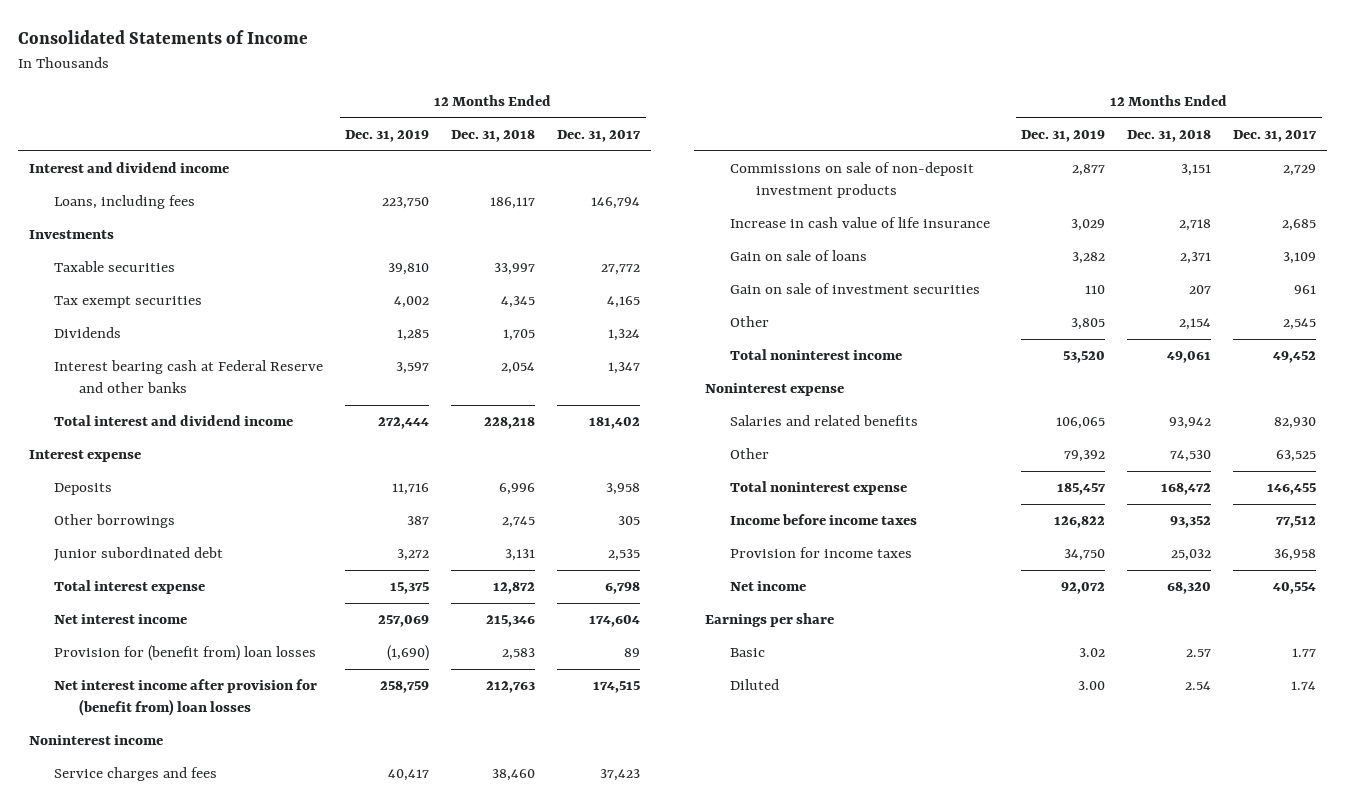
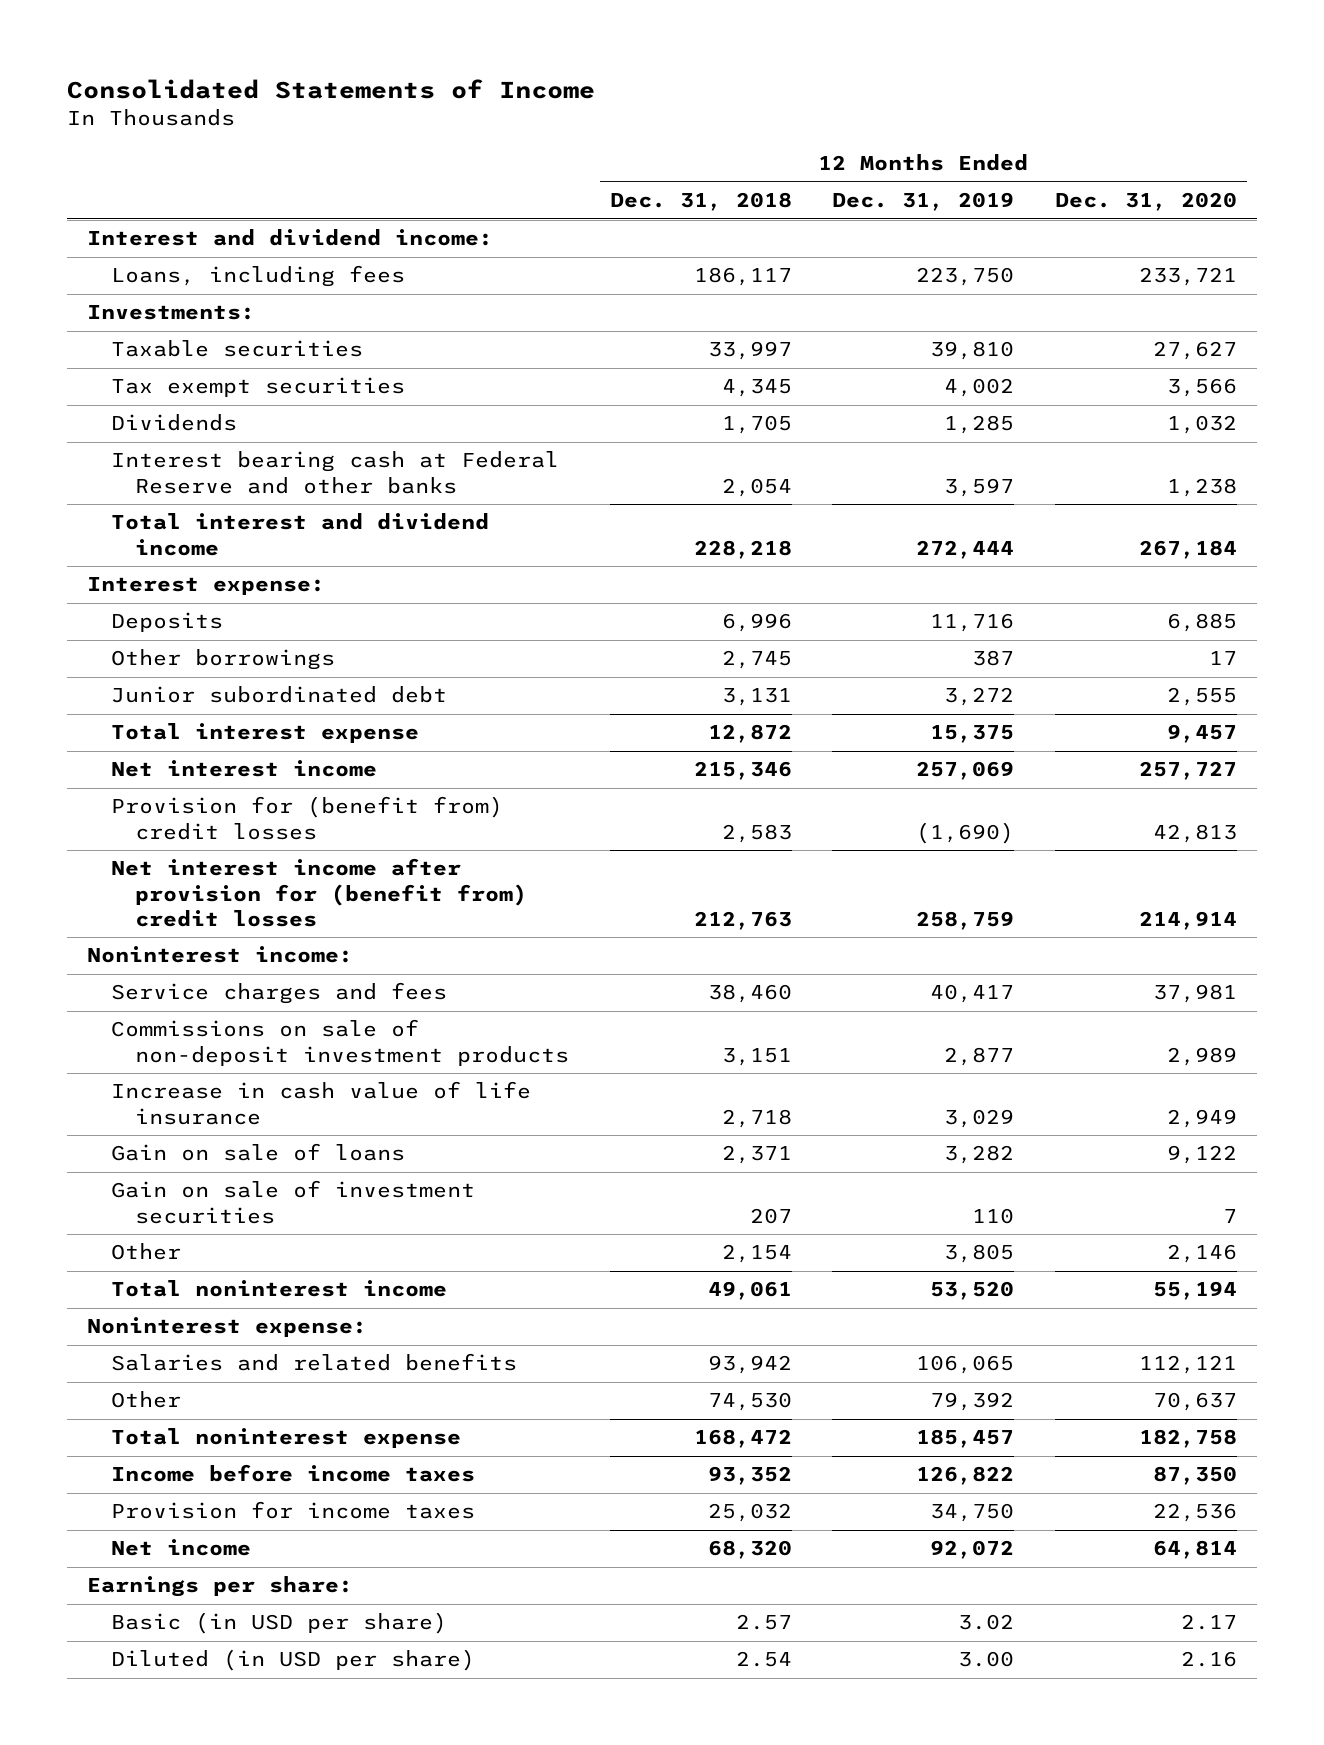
- | 12 Months Ended Dec. 31, 2019 | 12 Months Ended Dec. 31, 2018 | 12 Months Ended Dec. 31, 2017
+ | 12 Months Ended Dec. 31, 2018 | 12 Months Ended Dec. 31, 2019 | 12 Months Ended Dec. 31, 2020
- Interest and dividend income
+ Interest and dividend income:
- Investments
+ Investments:
- Interest expense
+ Interest expense:
- Provision for (benefit from) loan losses | (1,690) | 2,583 | 89
- Net interest income after provision for (benefit from) loan losses | 258,759 | 212,763 | 174,515
- Noninterest income
+ Provision for (benefit from) credit losses | 2,583 | (1,690) | 42,813
+ Net interest income after provision for (benefit from) credit losses | 212,763 | 258,759 | 214,914
+ Noninterest income:
- Noninterest expense
+ Noninterest expense:
- Earnings per share
- Basic | 3.02 | 2.57 | 1.77
- Diluted | 3.00 | 2.54 | 1.74
+ Earnings per share:
+ Basic (in USD per share) | 2.57 | 3.02 | 2.17
+ Diluted (in USD per share) | 2.54 | 3.00 | 2.16

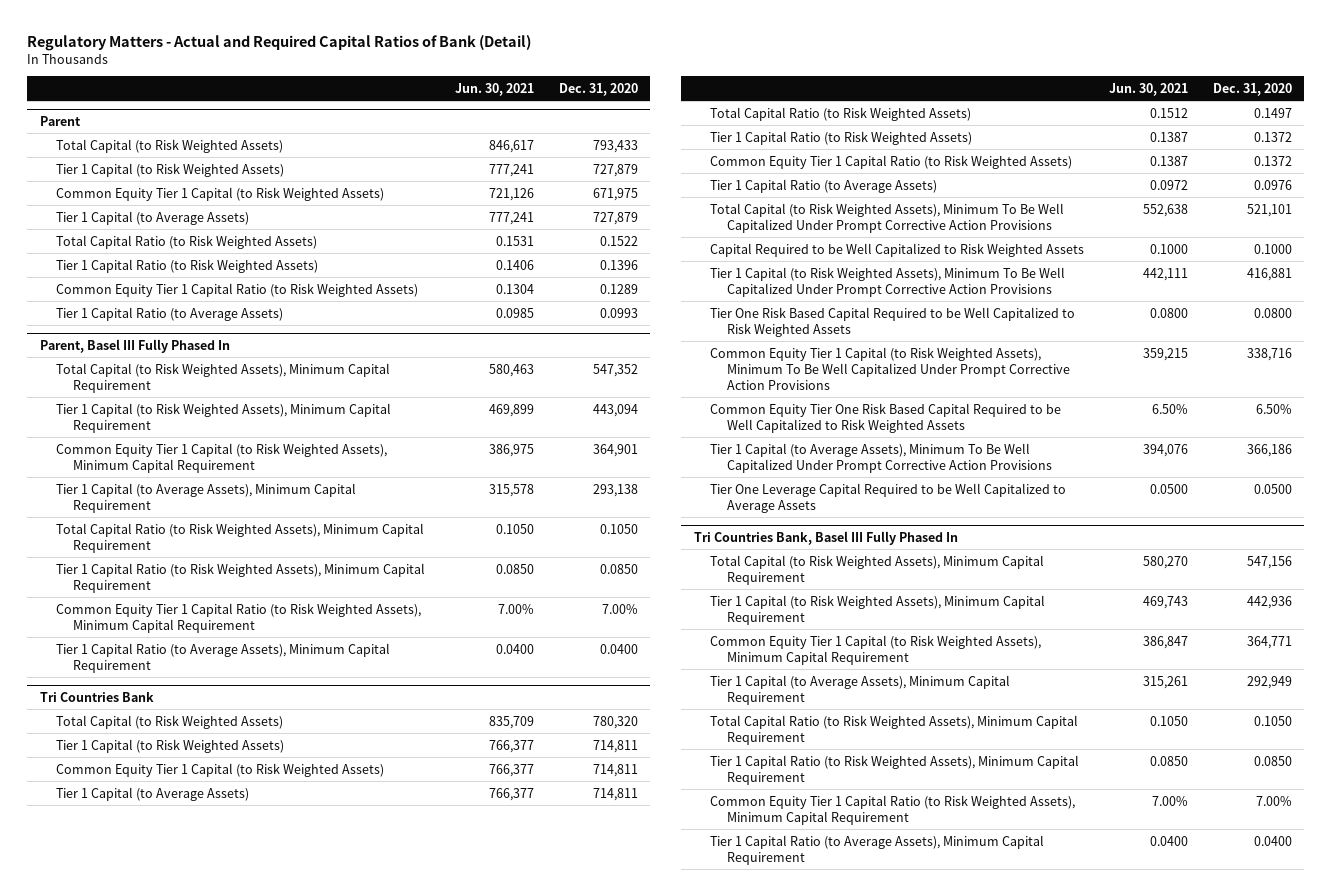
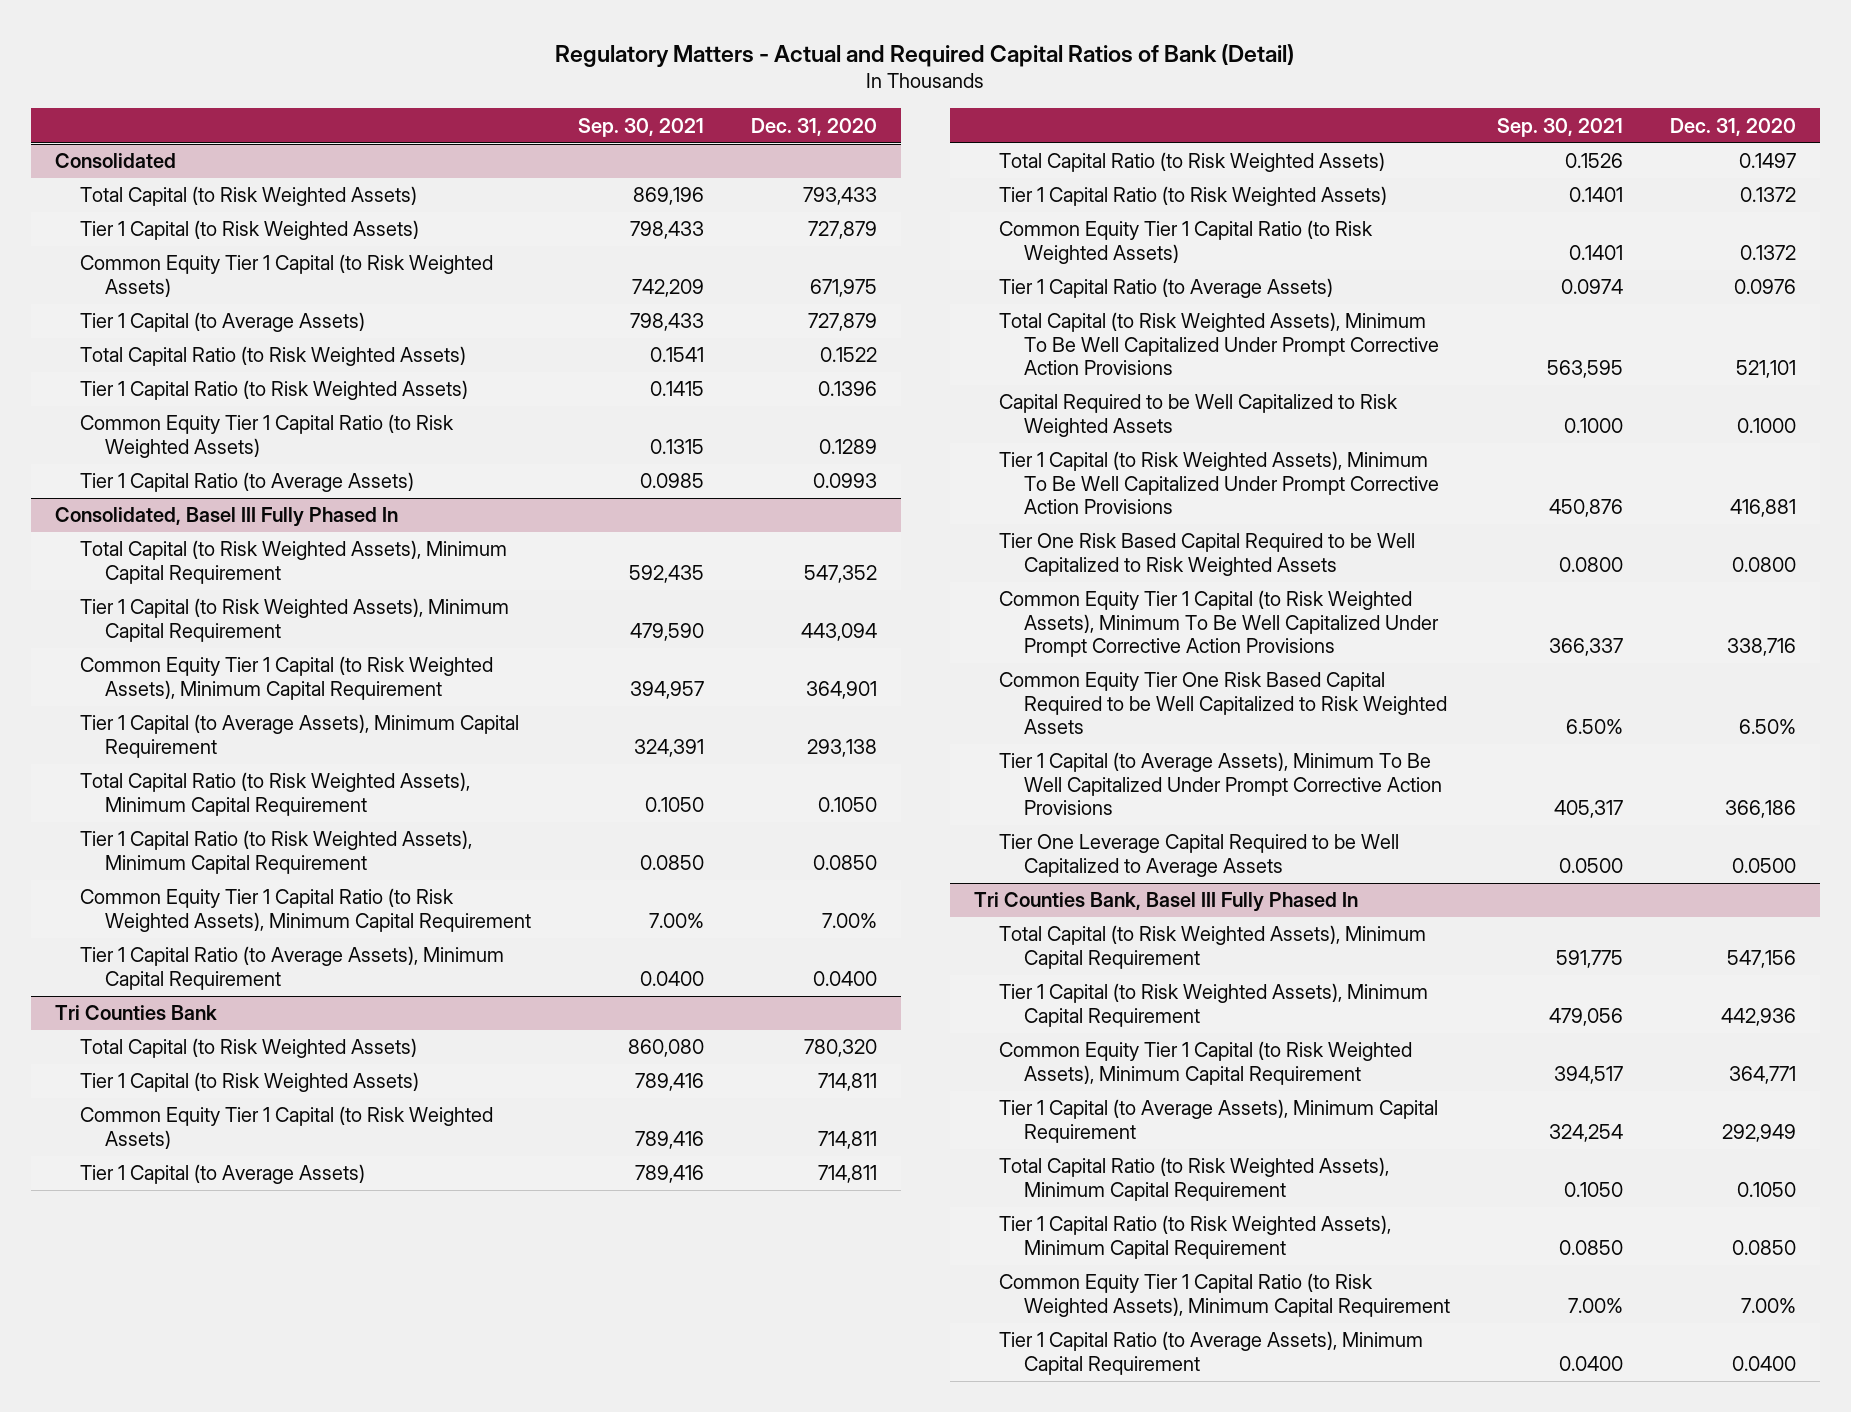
- | Jun. 30, 2021 | Dec. 31, 2020
+ | Sep. 30, 2021 | Dec. 31, 2020
- Parent
+ Consolidated
- Parent, Basel III Fully Phased In
+ Consolidated, Basel III Fully Phased In
- Tri Countries Bank
+ Tri Counties Bank
- Tri Countries Bank, Basel III Fully Phased In
+ Tri Counties Bank, Basel III Fully Phased In

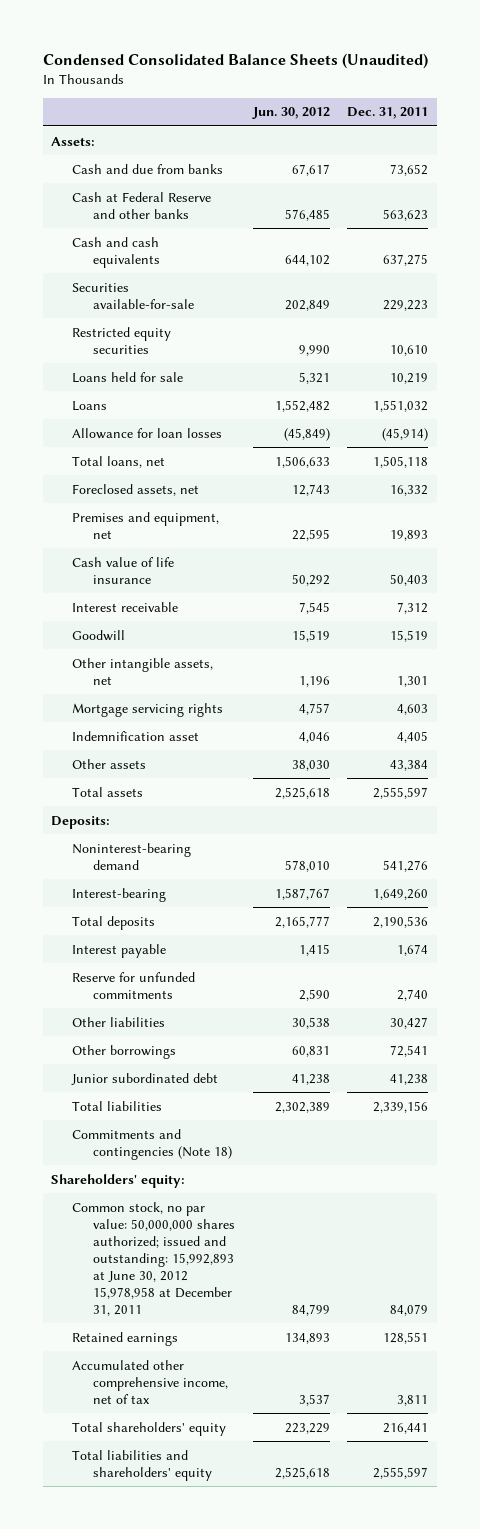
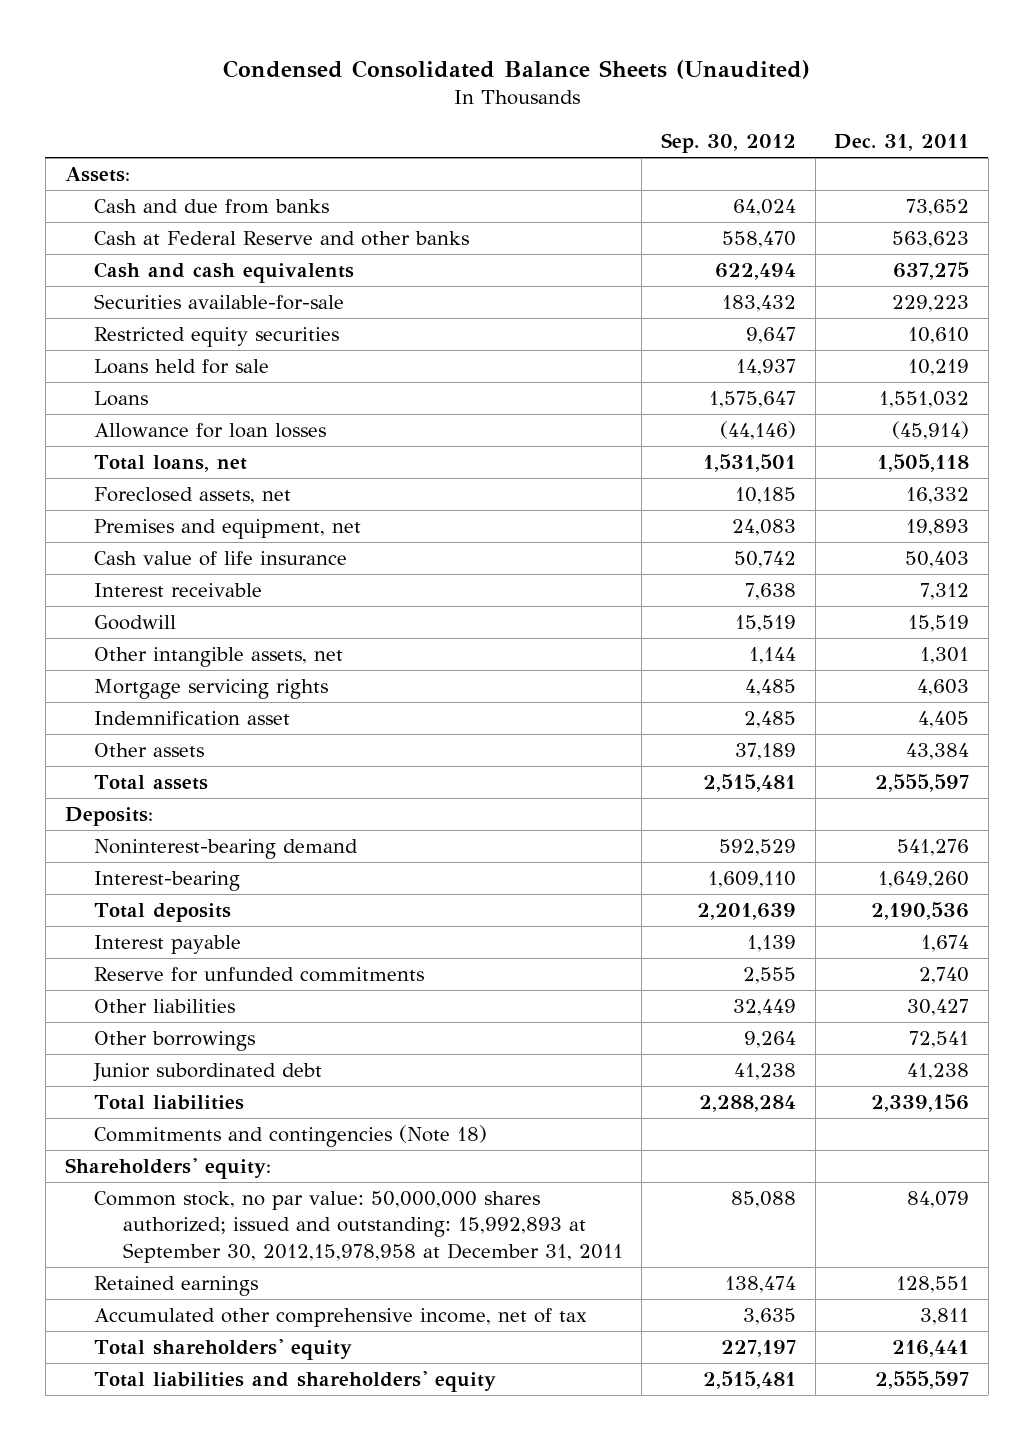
- | Jun. 30, 2012 | Dec. 31, 2011
+ | Sep. 30, 2012 | Dec. 31, 2011
- Common stock, no par value: 50,000,000 shares authorized; issued and outstanding: 15,992,893 at June 30, 2012 15,978,958 at December 31, 2011 | 84,799 | 84,079
+ Common stock, no par value: 50,000,000 shares authorized; issued and outstanding: 15,992,893 at September 30, 2012,15,978,958 at December 31, 2011 | 85,088 | 84,079

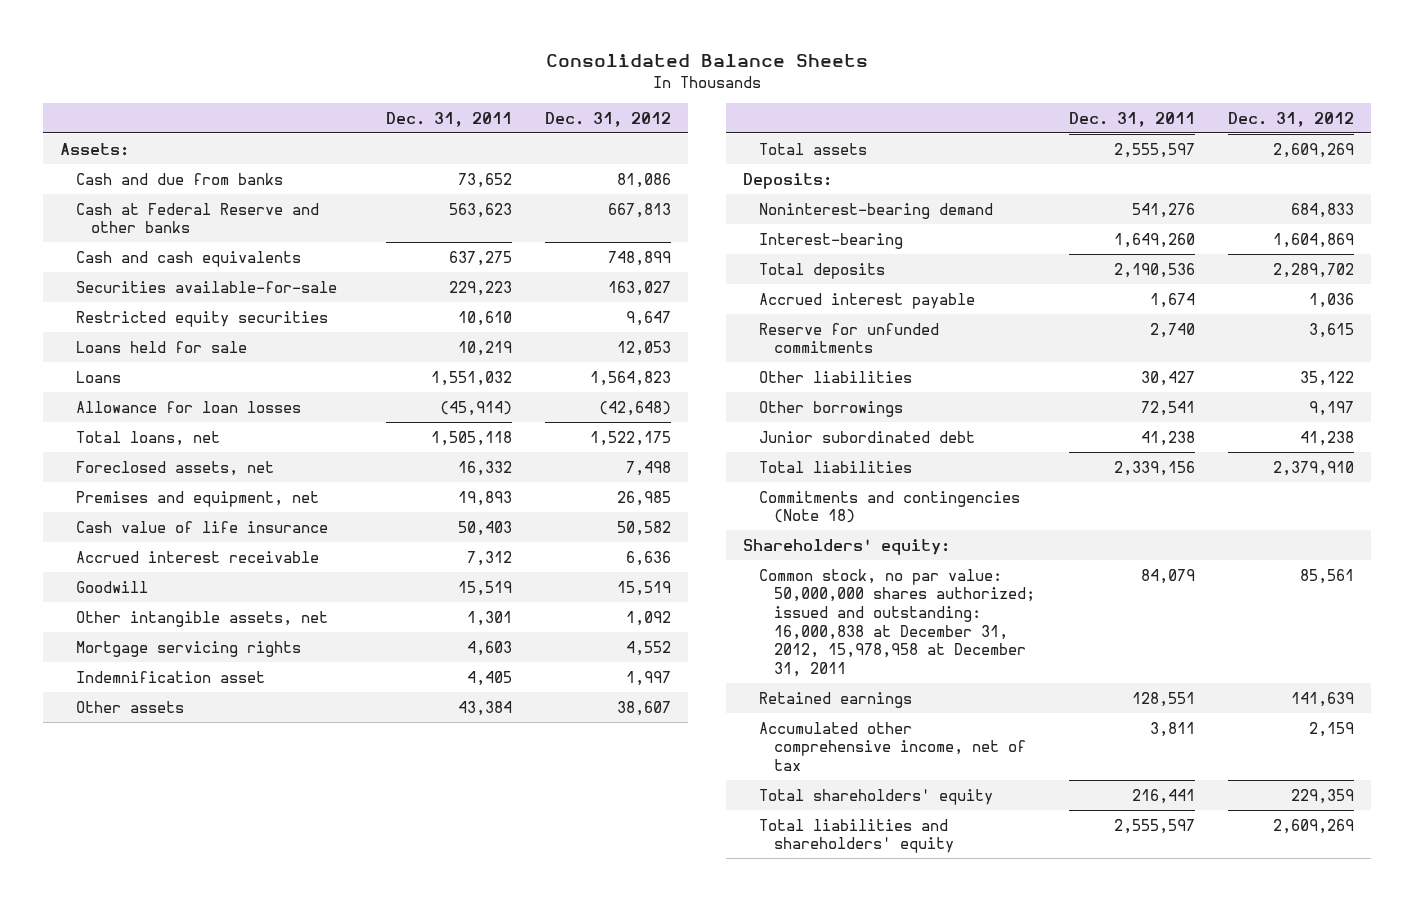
- Condensed Consolidated Balance Sheets (Unaudited)
+ Consolidated Balance Sheets
- | Sep. 30, 2012 | Dec. 31, 2011
+ | Dec. 31, 2011 | Dec. 31, 2012
- Interest receivable | 7,638 | 7,312
+ Accrued interest receivable | 7,312 | 6,636
- Interest payable | 1,139 | 1,674
+ Accrued interest payable | 1,674 | 1,036
- Common stock, no par value: 50,000,000 shares authorized; issued and outstanding: 15,992,893 at September 30, 2012,15,978,958 at December 31, 2011 | 85,088 | 84,079
+ Common stock, no par value: 50,000,000 shares authorized; issued and outstanding: 16,000,838 at December 31, 2012, 15,978,958 at December 31, 2011 | 84,079 | 85,561

